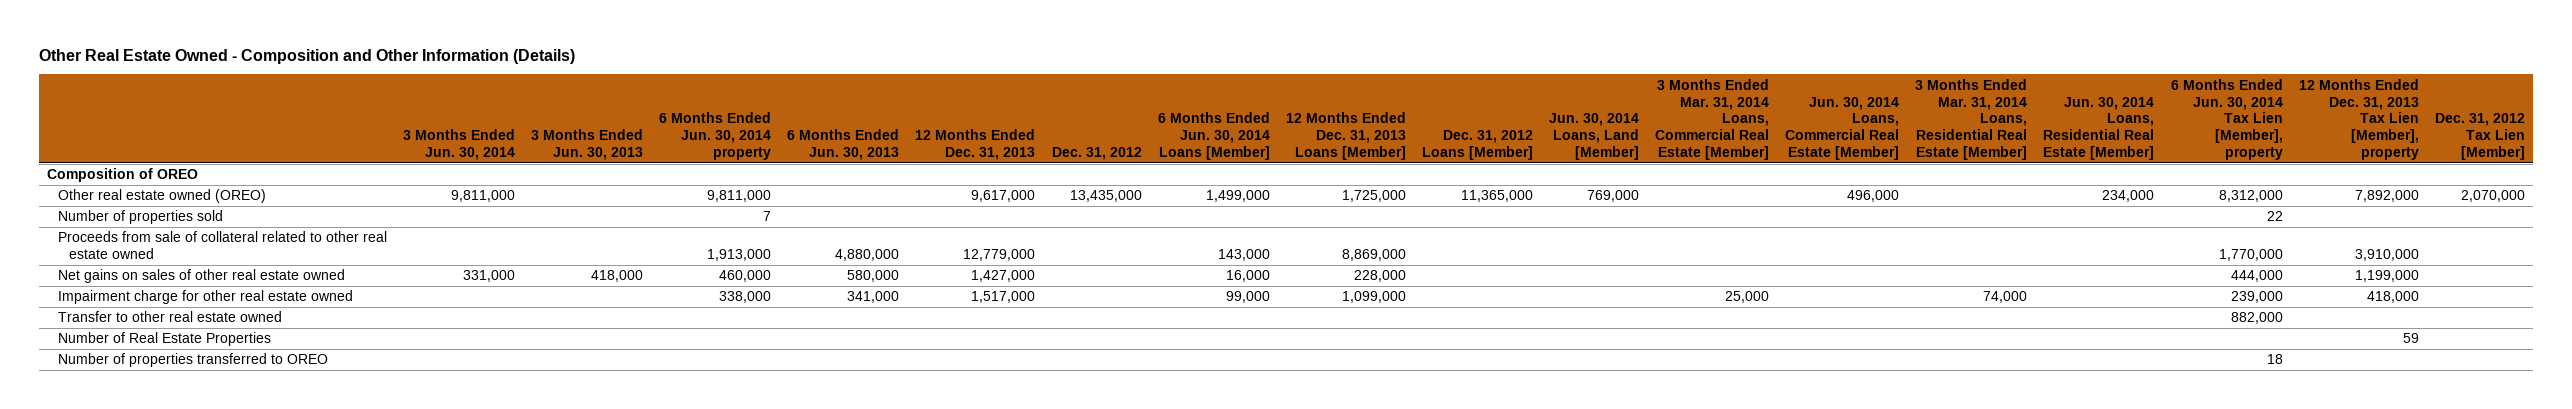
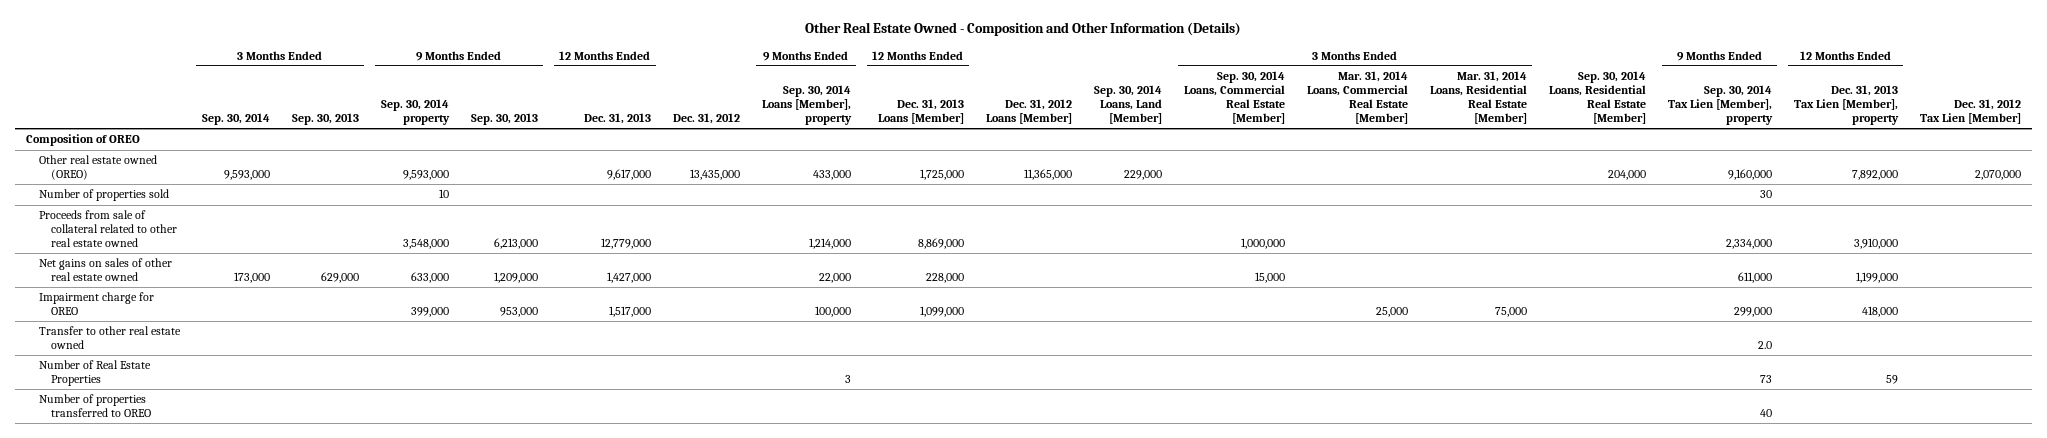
- | 3 Months Ended Jun. 30, 2014 | 3 Months Ended Jun. 30, 2013 | 6 Months Ended Jun. 30, 2014 property | 6 Months Ended Jun. 30, 2013 | 12 Months Ended Dec. 31, 2013 | Dec. 31, 2012 | 6 Months Ended Jun. 30, 2014 Loans [Member] | 12 Months Ended Dec. 31, 2013 Loans [Member] | Dec. 31, 2012 Loans [Member] | Jun. 30, 2014 Loans, Land [Member] | 3 Months Ended Mar. 31, 2014 Loans, Commercial Real Estate [Member] | Jun. 30, 2014 Loans, Commercial Real Estate [Member] | 3 Months Ended Mar. 31, 2014 Loans, Residential Real Estate [Member] | Jun. 30, 2014 Loans, Residential Real Estate [Member] | 6 Months Ended Jun. 30, 2014 Tax Lien [Member], property | 12 Months Ended Dec. 31, 2013 Tax Lien [Member], property | Dec. 31, 2012 Tax Lien [Member]
+ | 3 Months Ended Sep. 30, 2014 | 3 Months Ended Sep. 30, 2013 | 9 Months Ended Sep. 30, 2014 property | 9 Months Ended Sep. 30, 2013 | 12 Months Ended Dec. 31, 2013 | Dec. 31, 2012 | 9 Months Ended Sep. 30, 2014 Loans [Member], property | 12 Months Ended Dec. 31, 2013 Loans [Member] | Dec. 31, 2012 Loans [Member] | Sep. 30, 2014 Loans, Land [Member] | 3 Months Ended Sep. 30, 2014 Loans, Commercial Real Estate [Member] | 3 Months Ended Mar. 31, 2014 Loans, Commercial Real Estate [Member] | 3 Months Ended Mar. 31, 2014 Loans, Residential Real Estate [Member] | Sep. 30, 2014 Loans, Residential Real Estate [Member] | 9 Months Ended Sep. 30, 2014 Tax Lien [Member], property | 12 Months Ended Dec. 31, 2013 Tax Lien [Member], property | Dec. 31, 2012 Tax Lien [Member]
- Impairment charge for other real estate owned | | | 338,000 | 341,000 | 1,517,000 | | 99,000 | 1,099,000 | | | 25,000 | | 74,000 | | 239,000 | 418,000 |
+ Impairment charge for OREO | | | 399,000 | 953,000 | 1,517,000 | | 100,000 | 1,099,000 | | | | 25,000 | 75,000 | | 299,000 | 418,000 |

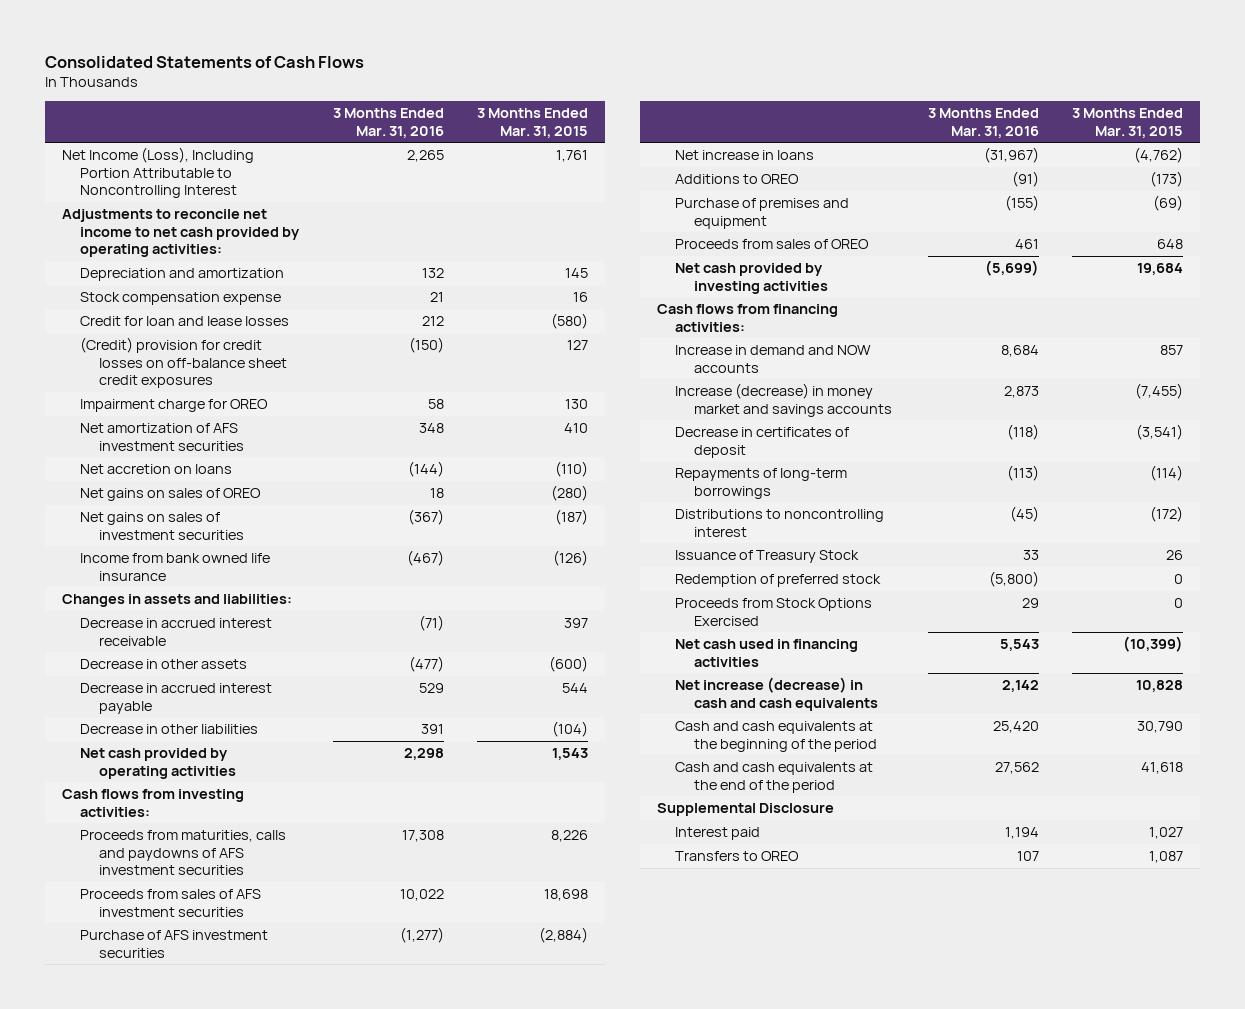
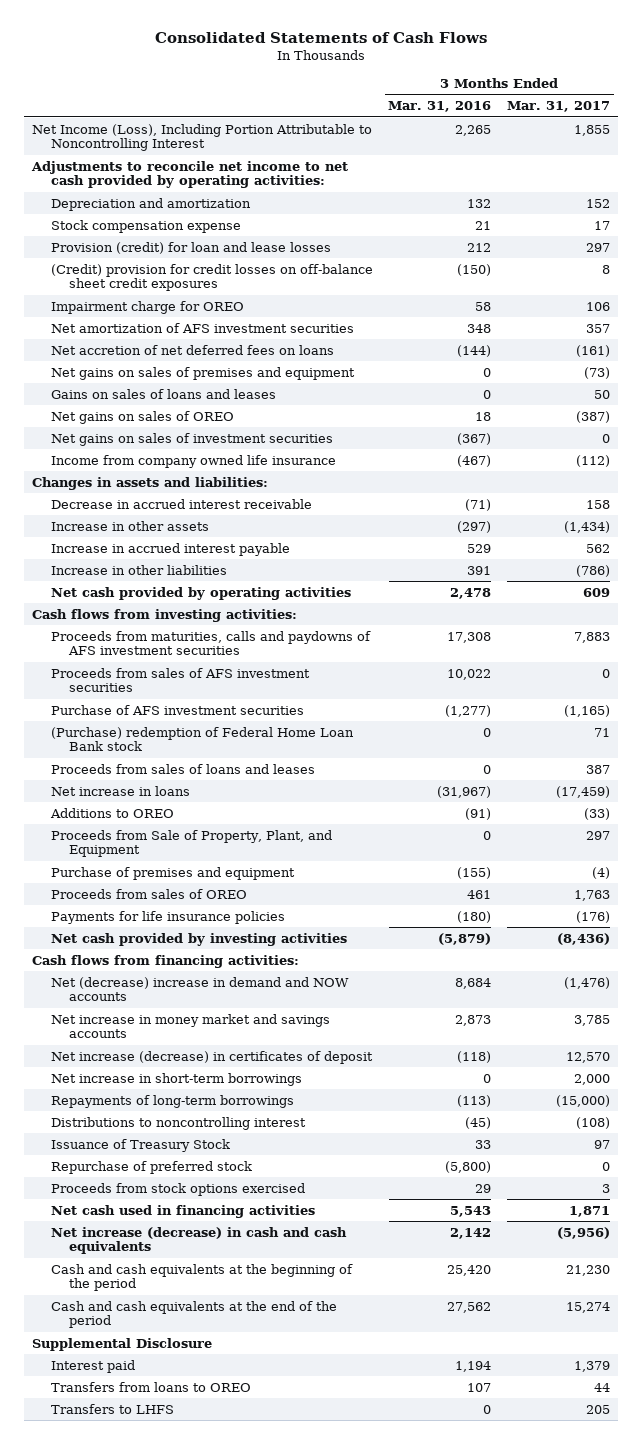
- | 3 Months Ended Mar. 31, 2016 | 3 Months Ended Mar. 31, 2015
+ | 3 Months Ended Mar. 31, 2016 | 3 Months Ended Mar. 31, 2017
- Credit for loan and lease losses | 212 | (580)
+ Provision (credit) for loan and lease losses | 212 | 297
- Net accretion on loans | (144) | (110)
+ Net accretion of net deferred fees on loans | (144) | (161)
+ Net gains on sales of premises and equipment | 0 | (73)
+ Gains on sales of loans and leases | 0 | 50
- Income from bank owned life insurance | (467) | (126)
+ Income from company owned life insurance | (467) | (112)
- Decrease in other assets | (477) | (600)
- Decrease in accrued interest payable | 529 | 544
- Decrease in other liabilities | 391 | (104)
- Net cash provided by operating activities | 2,298 | 1,543
+ Increase in other assets | (297) | (1,434)
+ Increase in accrued interest payable | 529 | 562
+ Increase in other liabilities | 391 | (786)
+ Net cash provided by operating activities | 2,478 | 609
+ (Purchase) redemption of Federal Home Loan Bank stock | 0 | 71
+ Proceeds from sales of loans and leases | 0 | 387
+ Proceeds from Sale of Property, Plant, and Equipment | 0 | 297
- Net cash provided by investing activities | (5,699) | 19,684
+ Payments for life insurance policies | (180) | (176)
+ Net cash provided by investing activities | (5,879) | (8,436)
- Increase in demand and NOW accounts | 8,684 | 857
- Increase (decrease) in money market and savings accounts | 2,873 | (7,455)
- Decrease in certificates of deposit | (118) | (3,541)
+ Net (decrease) increase in demand and NOW accounts | 8,684 | (1,476)
+ Net increase in money market and savings accounts | 2,873 | 3,785
+ Net increase (decrease) in certificates of deposit | (118) | 12,570
+ Net increase in short-term borrowings | 0 | 2,000
- Redemption of preferred stock | (5,800) | 0
- Proceeds from Stock Options Exercised | 29 | 0
+ Repurchase of preferred stock | (5,800) | 0
+ Proceeds from stock options exercised | 29 | 3
- Transfers to OREO | 107 | 1,087
+ Transfers from loans to OREO | 107 | 44
+ Transfers to LHFS | 0 | 205

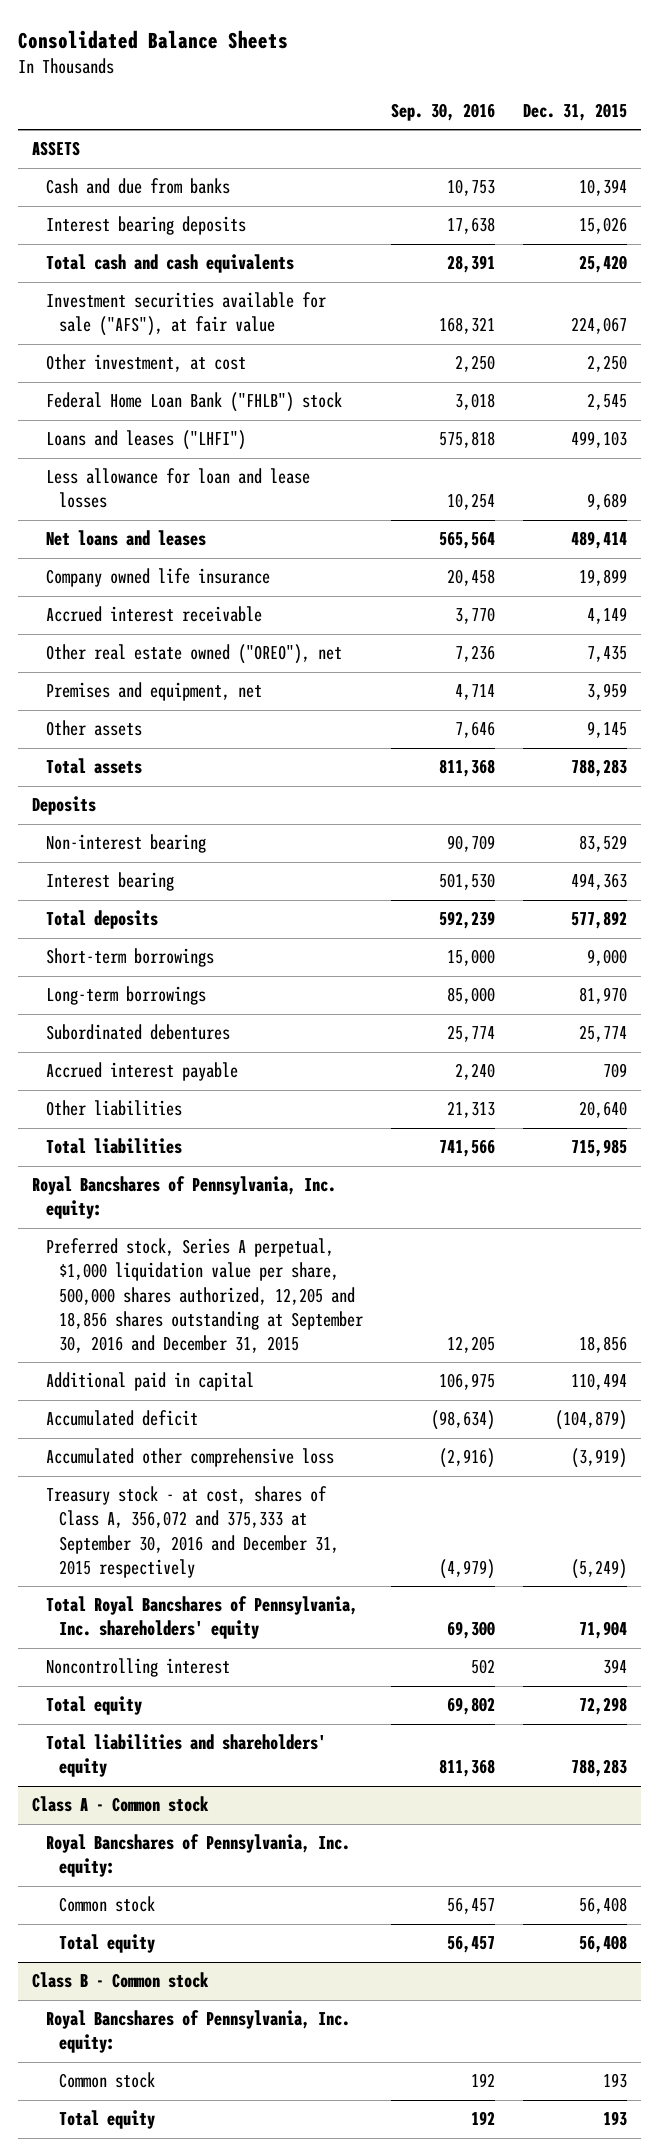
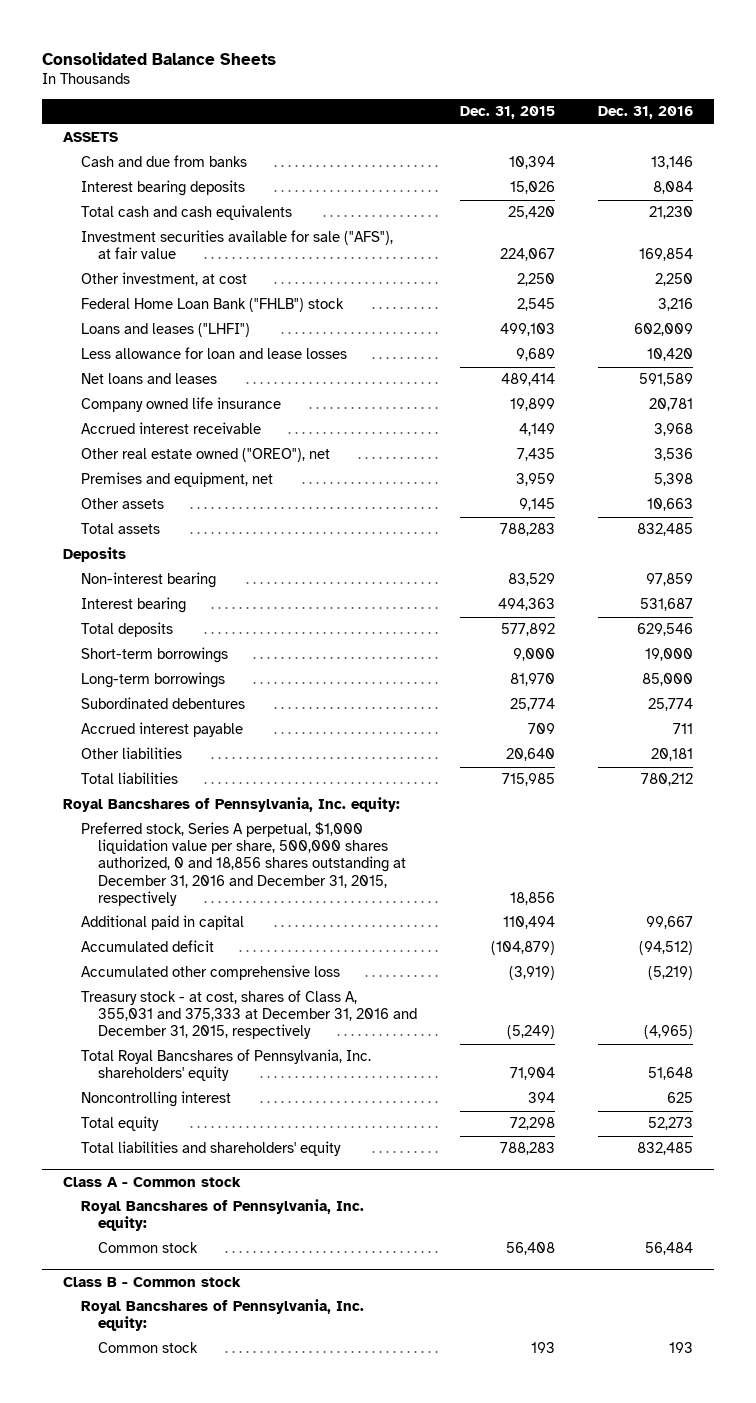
- | Sep. 30, 2016 | Dec. 31, 2015
+ | Dec. 31, 2015 | Dec. 31, 2016
- Preferred stock, Series A perpetual, $1,000 liquidation value per share, 500,000 shares authorized, 12,205 and 18,856 shares outstanding at September 30, 2016 and December 31, 2015 | 12,205 | 18,856
+ Preferred stock, Series A perpetual, $1,000 liquidation value per share, 500,000 shares authorized, 0 and 18,856 shares outstanding at December 31, 2016 and December 31, 2015, respectively | 18,856 |
- Treasury stock - at cost, shares of Class A, 356,072 and 375,333 at September 30, 2016 and December 31, 2015 respectively | (4,979) | (5,249)
+ Treasury stock - at cost, shares of Class A, 355,031 and 375,333 at December 31, 2016 and December 31, 2015, respectively | (5,249) | (4,965)
@ Class A - Common stock
- Total equity | 56,457 | 56,408
@ Class B - Common stock
- Total equity | 192 | 193

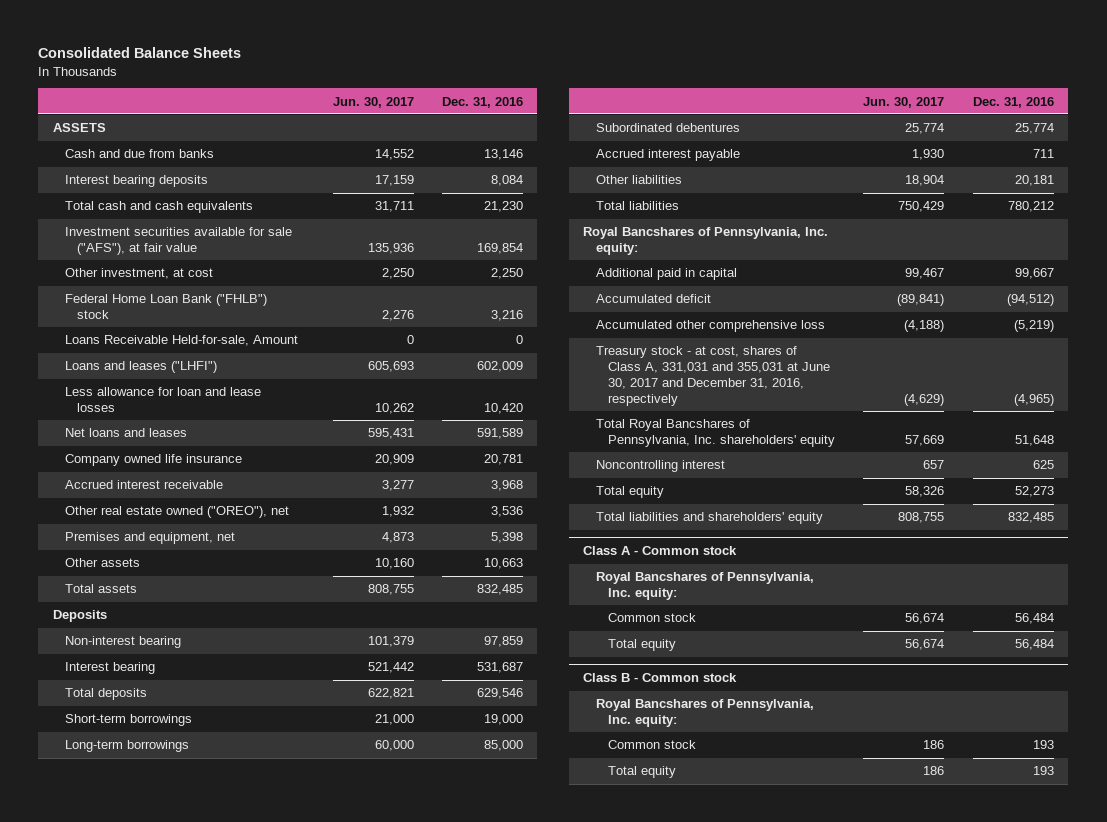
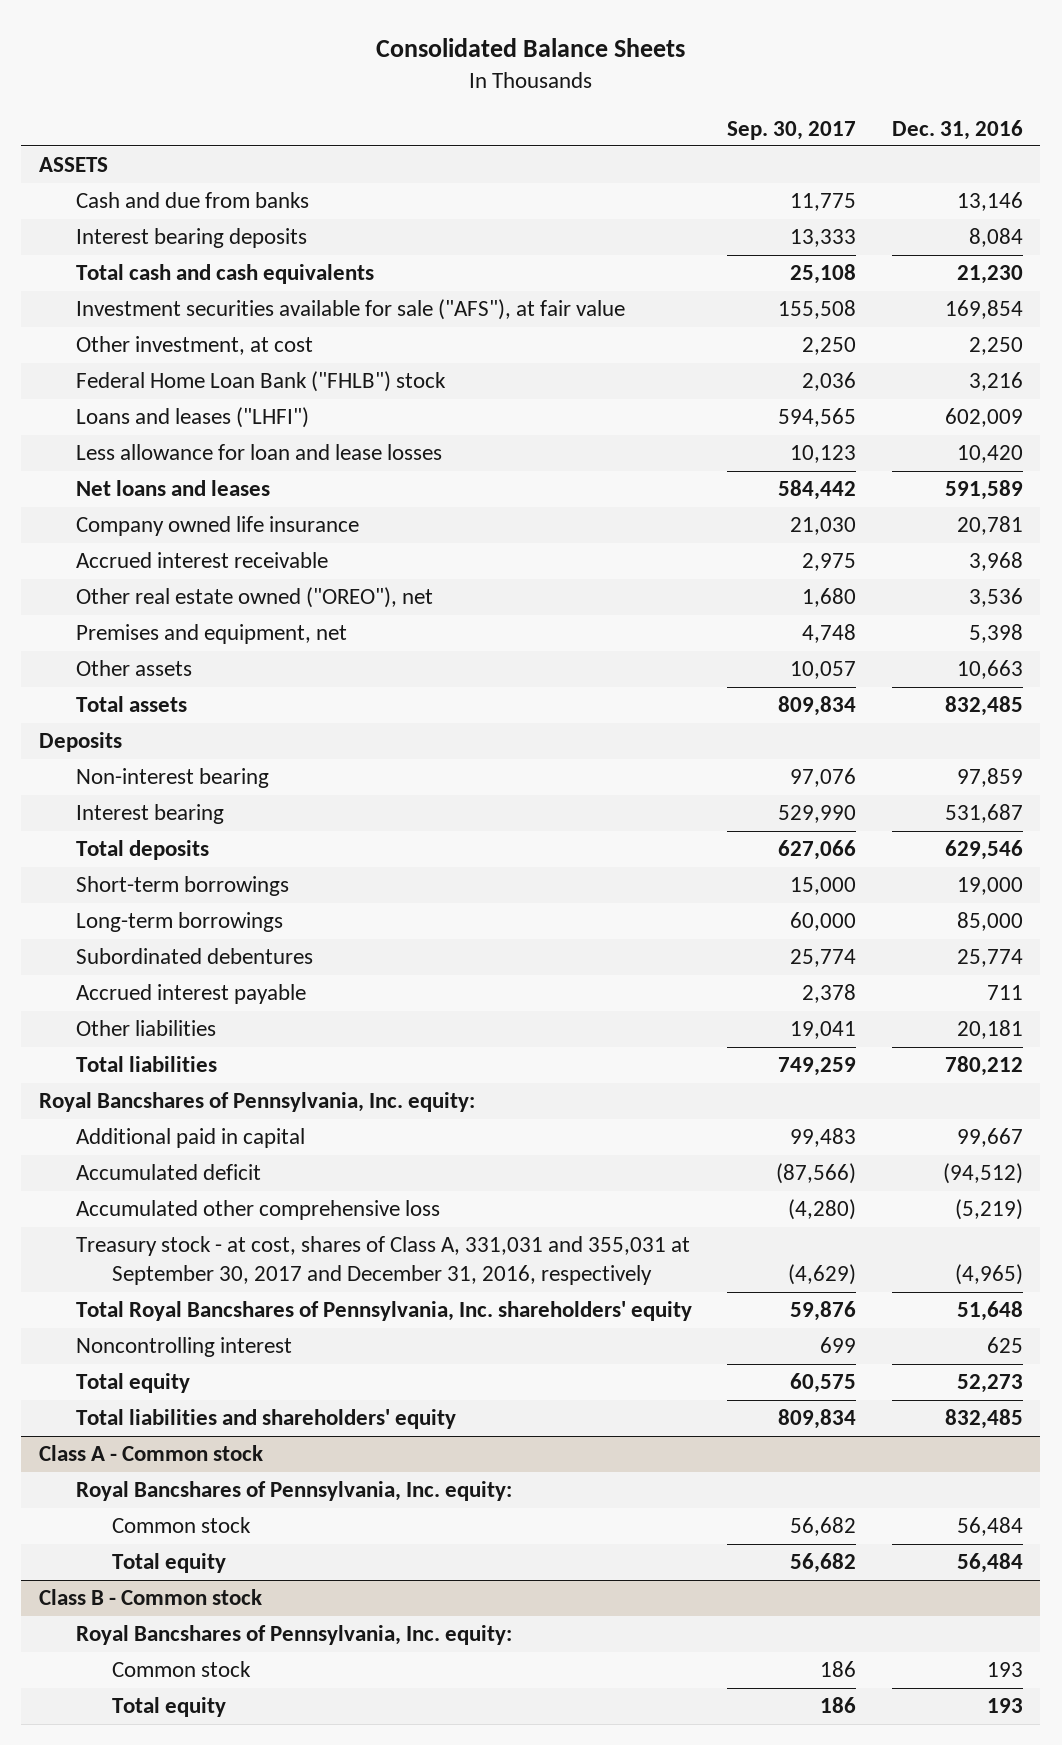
- | Jun. 30, 2017 | Dec. 31, 2016
+ | Sep. 30, 2017 | Dec. 31, 2016
- Loans Receivable Held-for-sale, Amount | 0 | 0
- Treasury stock - at cost, shares of Class A, 331,031 and 355,031 at June 30, 2017 and December 31, 2016, respectively | (4,629) | (4,965)
+ Treasury stock - at cost, shares of Class A, 331,031 and 355,031 at September 30, 2017 and December 31, 2016, respectively | (4,629) | (4,965)

